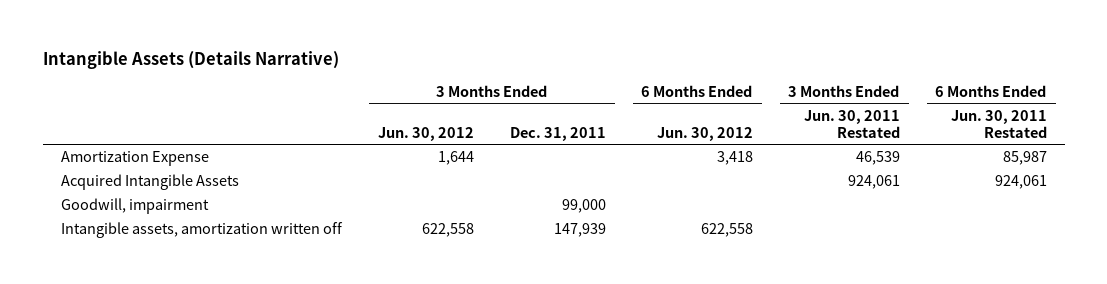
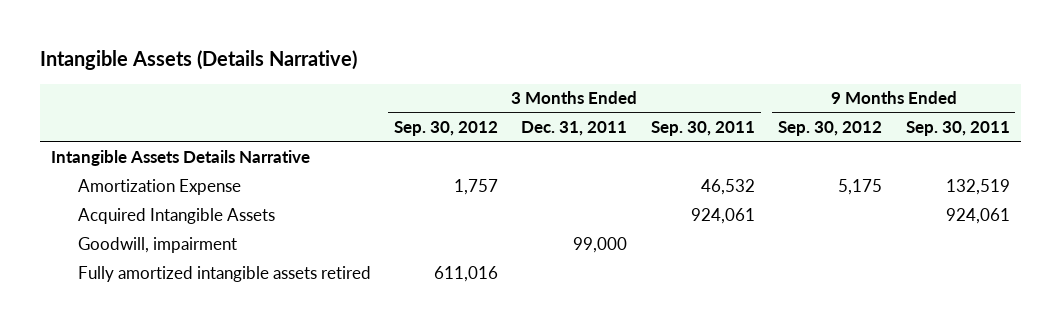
- | 3 Months Ended Jun. 30, 2012 | 3 Months Ended Dec. 31, 2011 | 6 Months Ended Jun. 30, 2012 | 3 Months Ended Jun. 30, 2011 Restated | 6 Months Ended Jun. 30, 2011 Restated
+ | 3 Months Ended Sep. 30, 2012 | 3 Months Ended Dec. 31, 2011 | 3 Months Ended Sep. 30, 2011 | 9 Months Ended Sep. 30, 2012 | 9 Months Ended Sep. 30, 2011
+ Intangible Assets Details Narrative
- Intangible assets, amortization written off | 622,558 | 147,939 | 622,558 | |
+ Fully amortized intangible assets retired | 611,016 | | | |

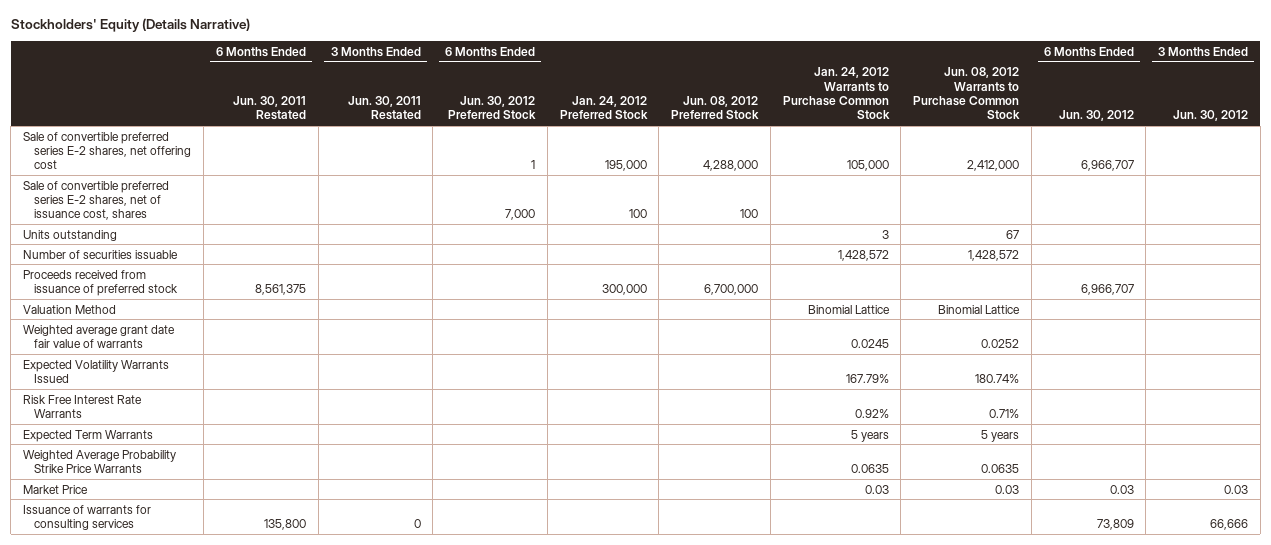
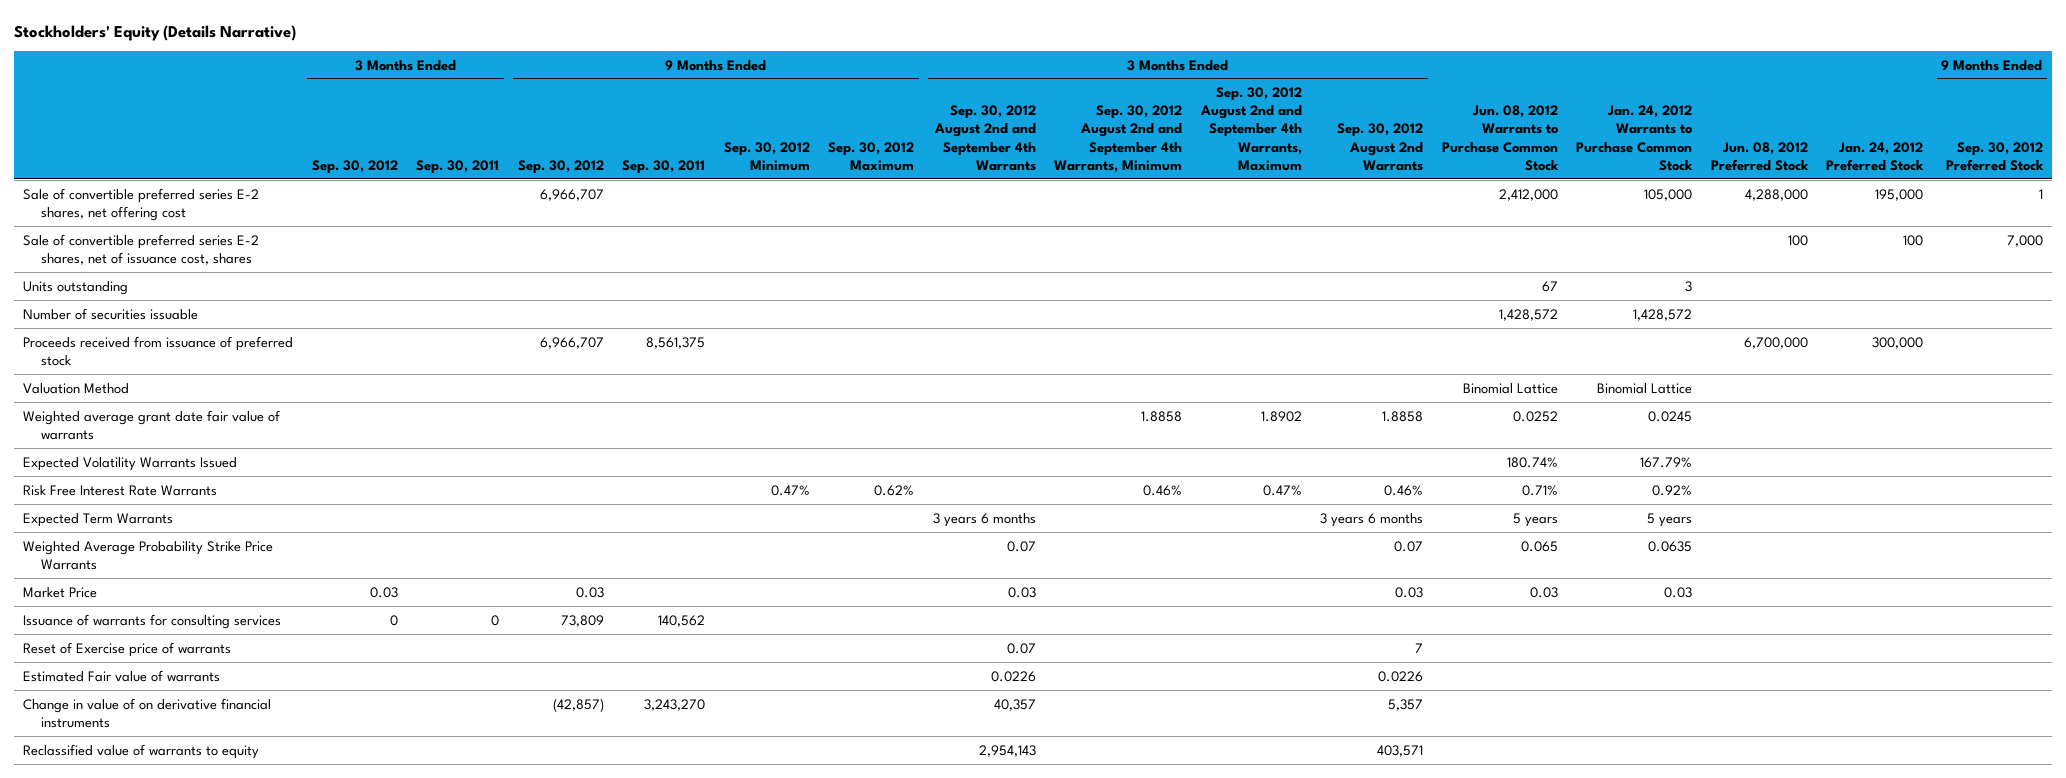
- | 6 Months Ended Jun. 30, 2011 Restated | 3 Months Ended Jun. 30, 2011 Restated | 6 Months Ended Jun. 30, 2012 Preferred Stock | Jan. 24, 2012 Preferred Stock | Jun. 08, 2012 Preferred Stock | Jan. 24, 2012 Warrants to Purchase Common Stock | Jun. 08, 2012 Warrants to Purchase Common Stock | 6 Months Ended Jun. 30, 2012 | 3 Months Ended Jun. 30, 2012
+ | 3 Months Ended Sep. 30, 2012 | 3 Months Ended Sep. 30, 2011 | 9 Months Ended Sep. 30, 2012 | 9 Months Ended Sep. 30, 2011 | 9 Months Ended Sep. 30, 2012 Minimum | 9 Months Ended Sep. 30, 2012 Maximum | 3 Months Ended Sep. 30, 2012 August 2nd and September 4th Warrants | 3 Months Ended Sep. 30, 2012 August 2nd and September 4th Warrants, Minimum | 3 Months Ended Sep. 30, 2012 August 2nd and September 4th Warrants, Maximum | 3 Months Ended Sep. 30, 2012 August 2nd Warrants | Jun. 08, 2012 Warrants to Purchase Common Stock | Jan. 24, 2012 Warrants to Purchase Common Stock | Jun. 08, 2012 Preferred Stock | Jan. 24, 2012 Preferred Stock | 9 Months Ended Sep. 30, 2012 Preferred Stock
- Weighted Average Probability Strike Price Warrants | | | | | | 0.0635 | 0.0635 | |
+ Weighted Average Probability Strike Price Warrants | | | | | | | 0.07 | | | 0.07 | 0.065 | 0.0635 | | |
+ Reset of Exercise price of warrants | | | | | | | 0.07 | | | 7 | | | | |
+ Estimated Fair value of warrants | | | | | | | 0.0226 | | | 0.0226 | | | | |
+ Change in value of on derivative financial instruments | | | (42,857) | 3,243,270 | | | 40,357 | | | 5,357 | | | | |
+ Reclassified value of warrants to equity | | | | | | | 2,954,143 | | | 403,571 | | | | |

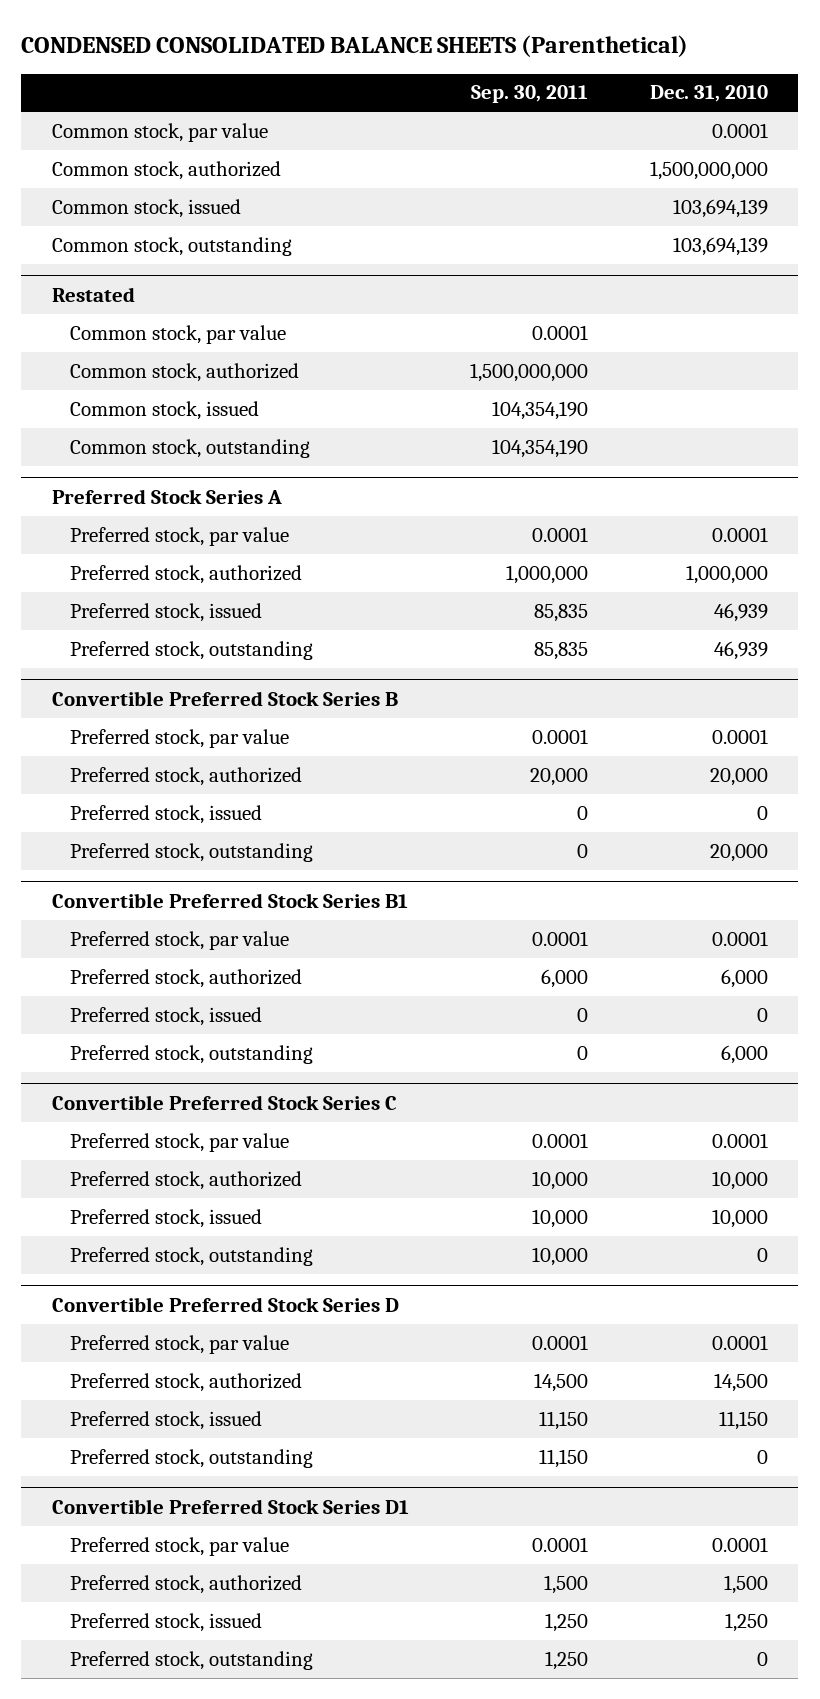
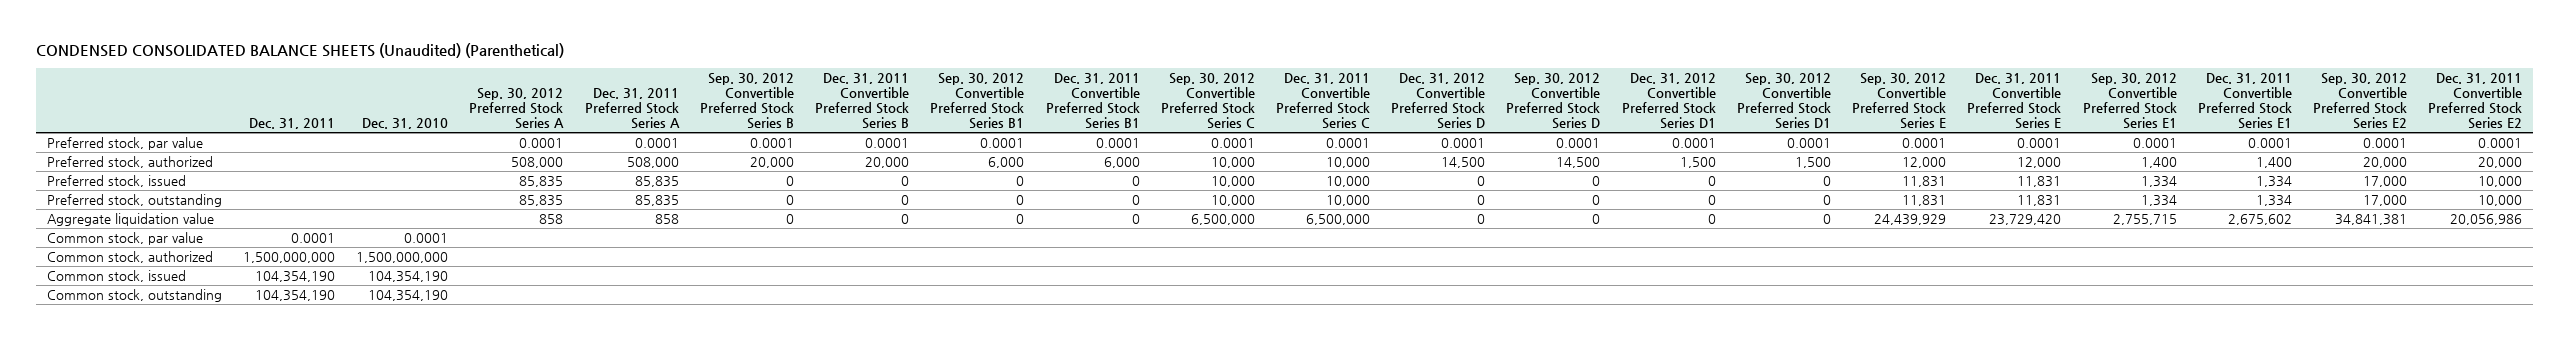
- CONDENSED CONSOLIDATED BALANCE SHEETS (Parenthetical)
+ CONDENSED CONSOLIDATED BALANCE SHEETS (Unaudited) (Parenthetical)
- | Sep. 30, 2011 | Dec. 31, 2010
+ | Dec. 31, 2011 | Dec. 31, 2010 | Sep. 30, 2012 Preferred Stock Series A | Dec. 31, 2011 Preferred Stock Series A | Sep. 30, 2012 Convertible Preferred Stock Series B | Dec. 31, 2011 Convertible Preferred Stock Series B | Sep. 30, 2012 Convertible Preferred Stock Series B1 | Dec. 31, 2011 Convertible Preferred Stock Series B1 | Sep. 30, 2012 Convertible Preferred Stock Series C | Dec. 31, 2011 Convertible Preferred Stock Series C | Dec. 31, 2012 Convertible Preferred Stock Series D | Sep. 30, 2012 Convertible Preferred Stock Series D | Dec. 31, 2012 Convertible Preferred Stock Series D1 | Sep. 30, 2012 Convertible Preferred Stock Series D1 | Sep. 30, 2012 Convertible Preferred Stock Series E | Dec. 31, 2011 Convertible Preferred Stock Series E | Sep. 30, 2012 Convertible Preferred Stock Series E1 | Dec. 31, 2011 Convertible Preferred Stock Series E1 | Sep. 30, 2012 Convertible Preferred Stock Series E2 | Dec. 31, 2011 Convertible Preferred Stock Series E2
+ Preferred stock, par value | | | 0.0001 | 0.0001 | 0.0001 | 0.0001 | 0.0001 | 0.0001 | 0.0001 | 0.0001 | 0.0001 | 0.0001 | 0.0001 | 0.0001 | 0.0001 | 0.0001 | 0.0001 | 0.0001 | 0.0001 | 0.0001
+ Preferred stock, authorized | | | 508,000 | 508,000 | 20,000 | 20,000 | 6,000 | 6,000 | 10,000 | 10,000 | 14,500 | 14,500 | 1,500 | 1,500 | 12,000 | 12,000 | 1,400 | 1,400 | 20,000 | 20,000
+ Preferred stock, issued | | | 85,835 | 85,835 | 0 | 0 | 0 | 0 | 10,000 | 10,000 | 0 | 0 | 0 | 0 | 11,831 | 11,831 | 1,334 | 1,334 | 17,000 | 10,000
+ Preferred stock, outstanding | | | 85,835 | 85,835 | 0 | 0 | 0 | 0 | 10,000 | 10,000 | 0 | 0 | 0 | 0 | 11,831 | 11,831 | 1,334 | 1,334 | 17,000 | 10,000
+ Aggregate liquidation value | | | 858 | 858 | 0 | 0 | 0 | 0 | 6,500,000 | 6,500,000 | 0 | 0 | 0 | 0 | 24,439,929 | 23,729,420 | 2,755,715 | 2,675,602 | 34,841,381 | 20,056,986
- Common stock, issued | | 103,694,139
- Common stock, outstanding | | 103,694,139
- Restated
- Common stock, par value | 0.0001 |
- Common stock, authorized | 1,500,000,000 |
- Common stock, issued | 104,354,190 |
- Common stock, outstanding | 104,354,190 |
- Preferred Stock Series A
- Preferred stock, par value | 0.0001 | 0.0001
- Preferred stock, authorized | 1,000,000 | 1,000,000
- Preferred stock, issued | 85,835 | 46,939
- Preferred stock, outstanding | 85,835 | 46,939
- Convertible Preferred Stock Series B
- Preferred stock, par value | 0.0001 | 0.0001
- Preferred stock, authorized | 20,000 | 20,000
- Preferred stock, issued | 0 | 0
- Preferred stock, outstanding | 0 | 20,000
- Convertible Preferred Stock Series B1
- Preferred stock, par value | 0.0001 | 0.0001
- Preferred stock, authorized | 6,000 | 6,000
- Preferred stock, issued | 0 | 0
- Preferred stock, outstanding | 0 | 6,000
- Convertible Preferred Stock Series C
- Preferred stock, par value | 0.0001 | 0.0001
- Preferred stock, authorized | 10,000 | 10,000
- Preferred stock, issued | 10,000 | 10,000
- Preferred stock, outstanding | 10,000 | 0
- Convertible Preferred Stock Series D
- Preferred stock, par value | 0.0001 | 0.0001
- Preferred stock, authorized | 14,500 | 14,500
- Preferred stock, issued | 11,150 | 11,150
- Preferred stock, outstanding | 11,150 | 0
- Convertible Preferred Stock Series D1
- Preferred stock, par value | 0.0001 | 0.0001
- Preferred stock, authorized | 1,500 | 1,500
- Preferred stock, issued | 1,250 | 1,250
- Preferred stock, outstanding | 1,250 | 0
+ Common stock, issued | 104,354,190 | 104,354,190 | | | | | | | | | | | | | | | | | |
+ Common stock, outstanding | 104,354,190 | 104,354,190 | | | | | | | | | | | | | | | | | |

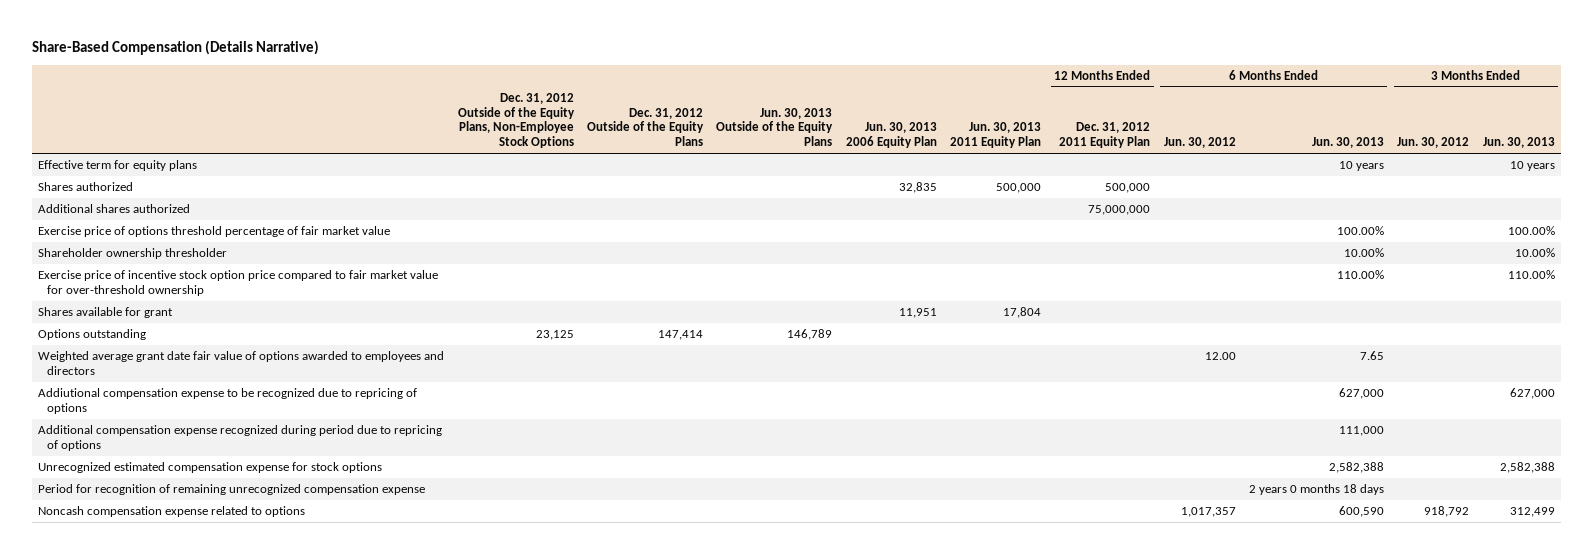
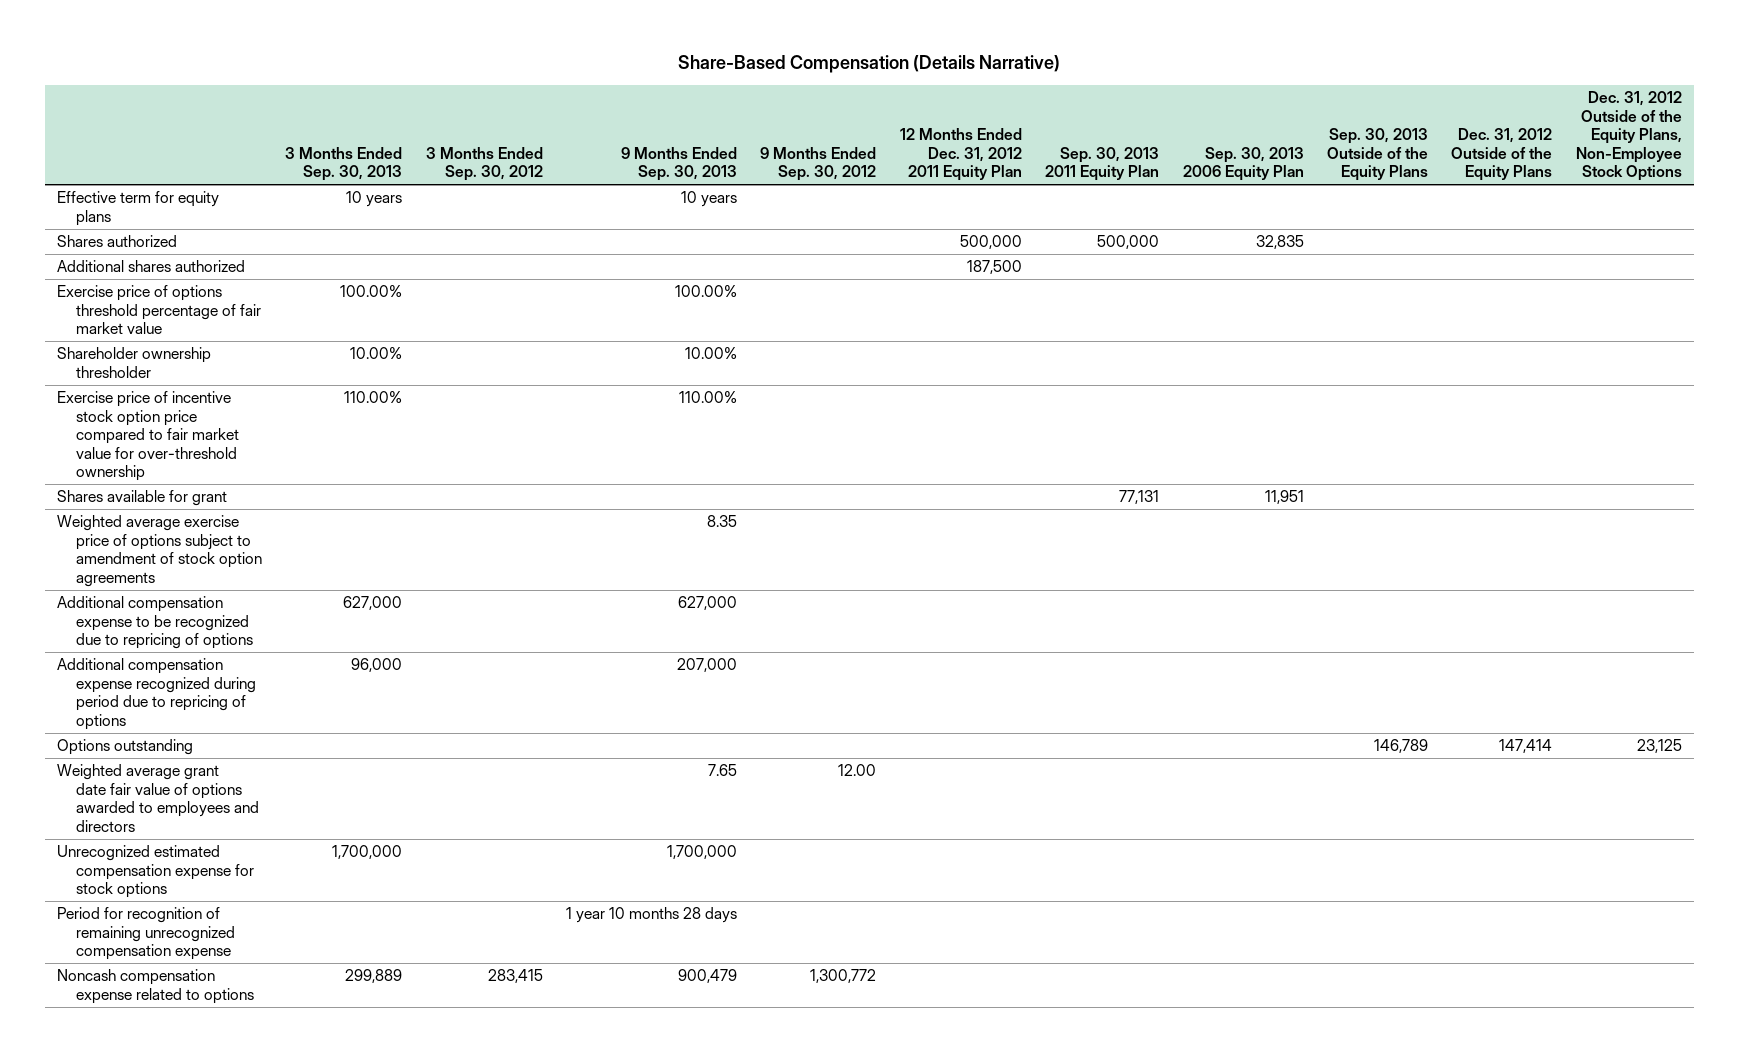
- | Dec. 31, 2012 Outside of the Equity Plans, Non-Employee Stock Options | Dec. 31, 2012 Outside of the Equity Plans | Jun. 30, 2013 Outside of the Equity Plans | Jun. 30, 2013 2006 Equity Plan | Jun. 30, 2013 2011 Equity Plan | 12 Months Ended Dec. 31, 2012 2011 Equity Plan | 6 Months Ended Jun. 30, 2012 | 6 Months Ended Jun. 30, 2013 | 3 Months Ended Jun. 30, 2012 | 3 Months Ended Jun. 30, 2013
+ | 3 Months Ended Sep. 30, 2013 | 3 Months Ended Sep. 30, 2012 | 9 Months Ended Sep. 30, 2013 | 9 Months Ended Sep. 30, 2012 | 12 Months Ended Dec. 31, 2012 2011 Equity Plan | Sep. 30, 2013 2011 Equity Plan | Sep. 30, 2013 2006 Equity Plan | Sep. 30, 2013 Outside of the Equity Plans | Dec. 31, 2012 Outside of the Equity Plans | Dec. 31, 2012 Outside of the Equity Plans, Non-Employee Stock Options
- Additional shares authorized | | | | | | 75,000,000 | | | |
+ Additional shares authorized | | | | | 187,500 | | | | |
+ Weighted average exercise price of options subject to amendment of stock option agreements | | | 8.35 | | | | | | |
+ Additional compensation expense to be recognized due to repricing of options | 627,000 | | 627,000 | | | | | | |
moved up: Additional compensation expense recognized during period due to repricing of options | 96,000 | | 207,000 | | | | | | |
- Addiutional compensation expense to be recognized due to repricing of options | | | | | | | | 627,000 | | 627,000

